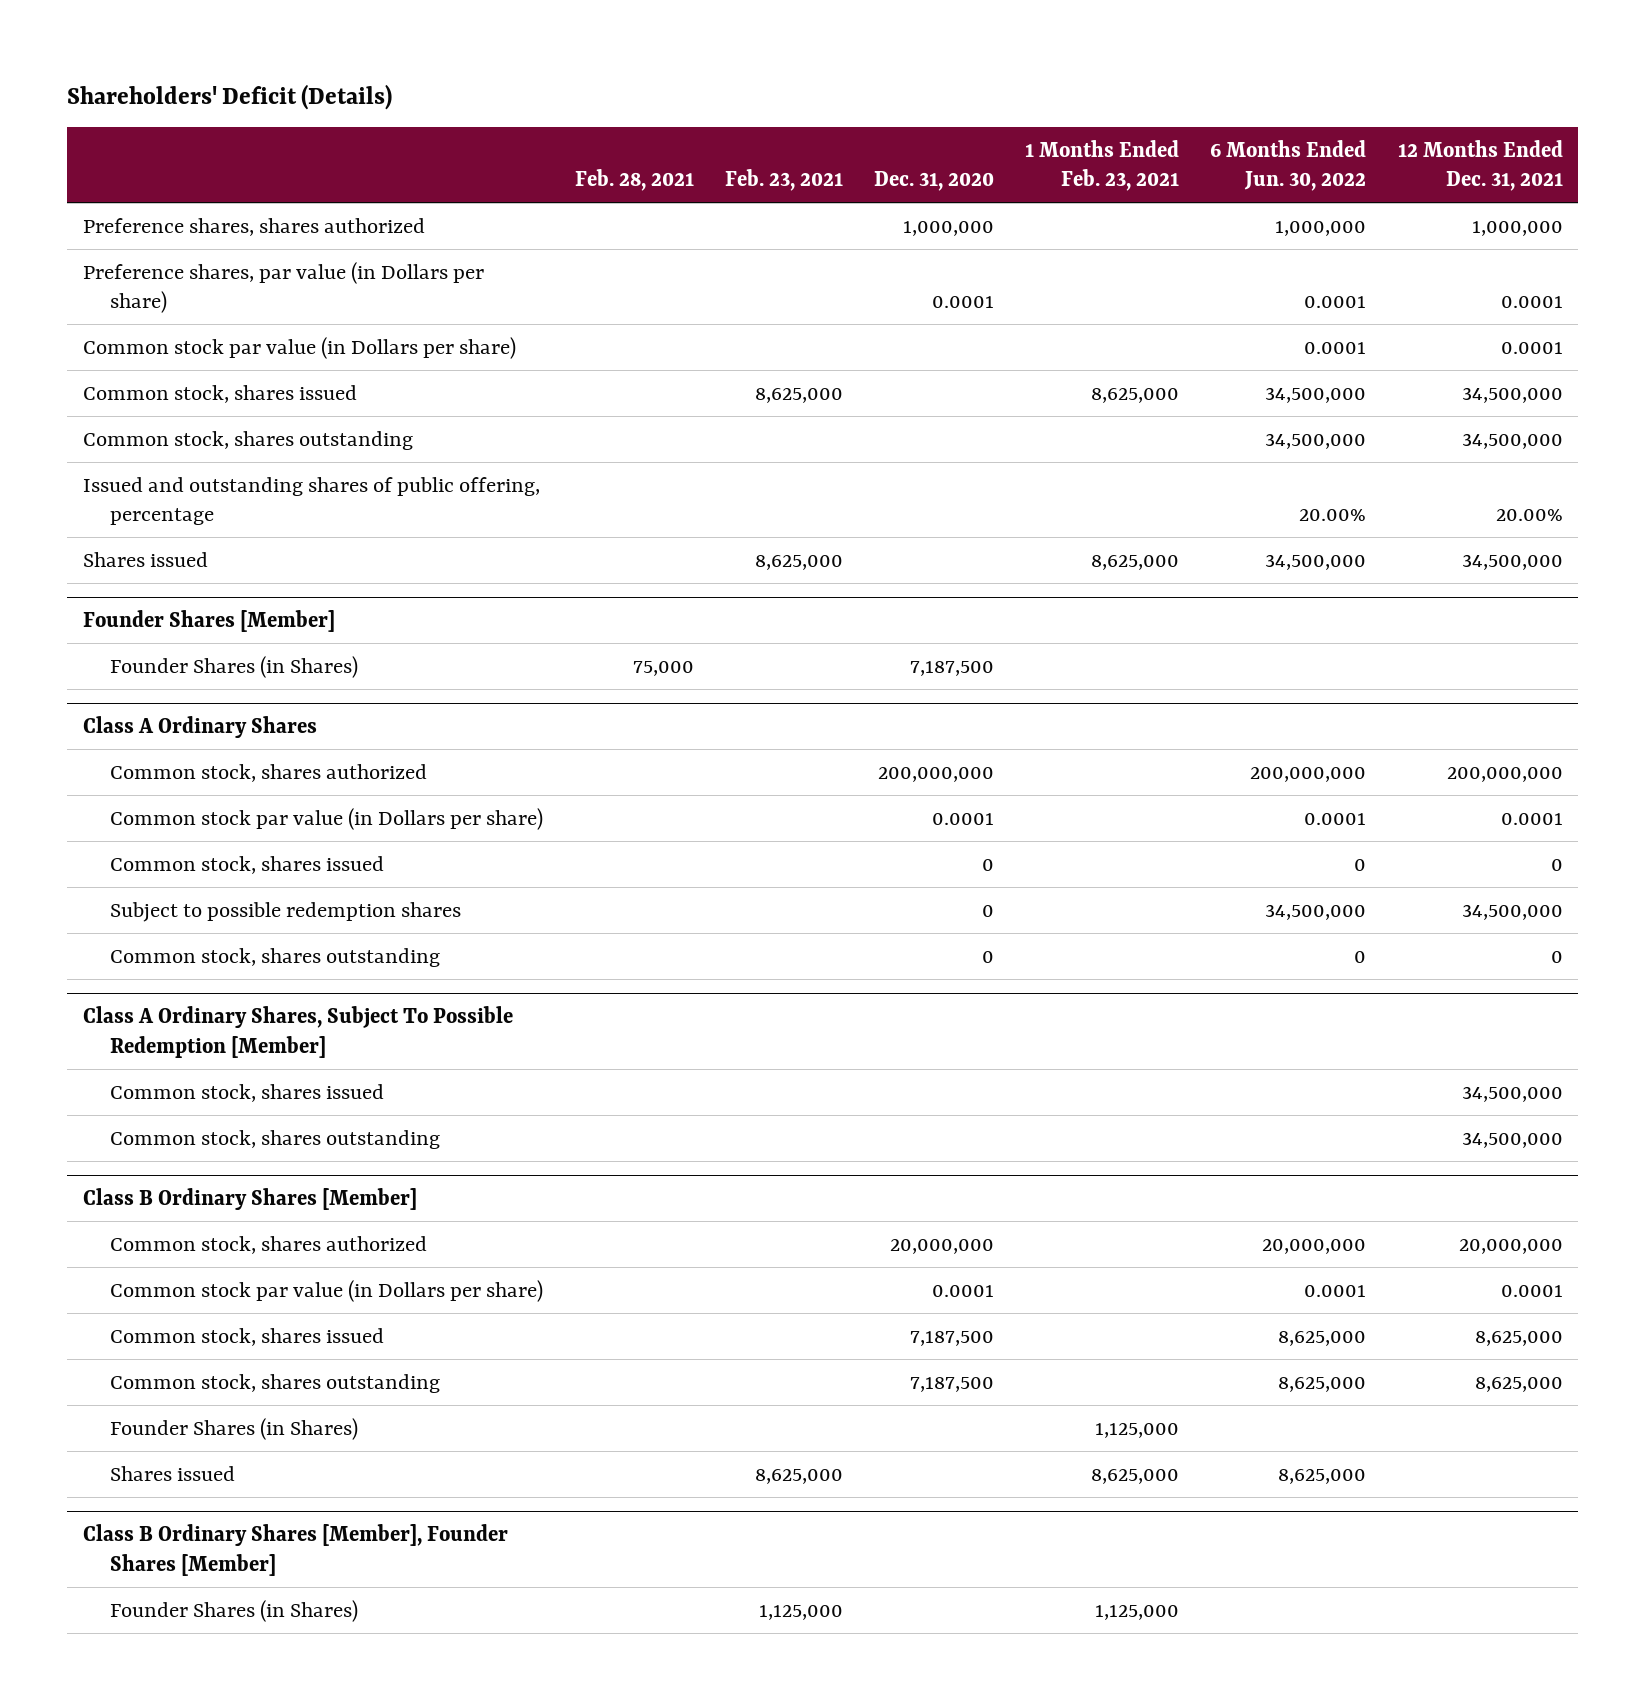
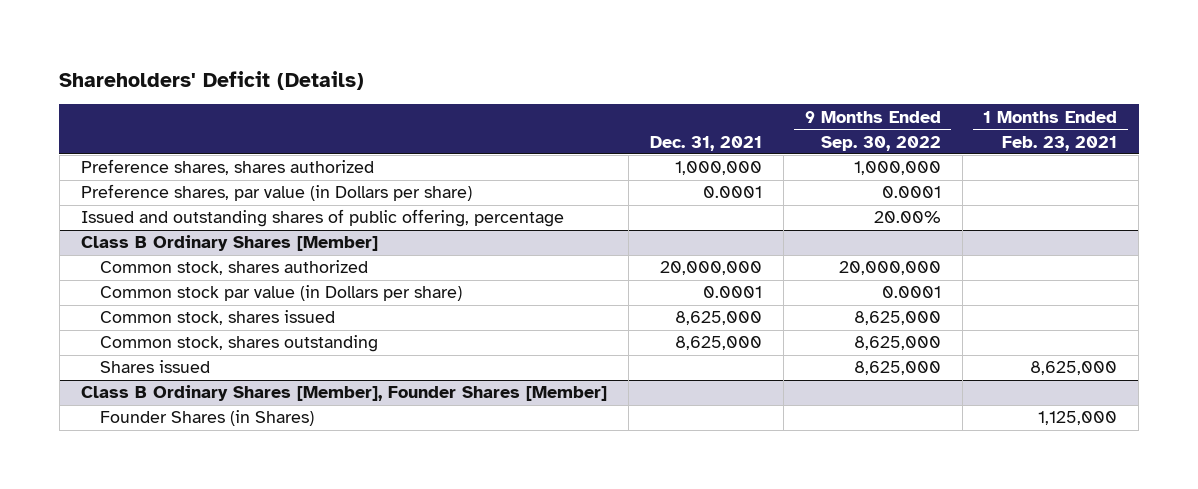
- | Feb. 28, 2021 | Feb. 23, 2021 | Dec. 31, 2020 | 1 Months Ended Feb. 23, 2021 | 6 Months Ended Jun. 30, 2022 | 12 Months Ended Dec. 31, 2021
+ | Dec. 31, 2021 | 9 Months Ended Sep. 30, 2022 | 1 Months Ended Feb. 23, 2021
- Common stock par value (in Dollars per share) | | | | | 0.0001 | 0.0001
- Common stock, shares issued | | 8,625,000 | | 8,625,000 | 34,500,000 | 34,500,000
- Common stock, shares outstanding | | | | | 34,500,000 | 34,500,000
- Shares issued | | 8,625,000 | | 8,625,000 | 34,500,000 | 34,500,000
- Founder Shares [Member]
- Founder Shares (in Shares) | 75,000 | | 7,187,500 | | |
- Class A Ordinary Shares
- Common stock, shares authorized | | | 200,000,000 | | 200,000,000 | 200,000,000
- Common stock par value (in Dollars per share) | | | 0.0001 | | 0.0001 | 0.0001
- Common stock, shares issued | | | 0 | | 0 | 0
- Subject to possible redemption shares | | | 0 | | 34,500,000 | 34,500,000
- Common stock, shares outstanding | | | 0 | | 0 | 0
- Class A Ordinary Shares, Subject To Possible Redemption [Member]
- Common stock, shares issued | | | | | | 34,500,000
- Common stock, shares outstanding | | | | | | 34,500,000
@ Class B Ordinary Shares [Member]
- Founder Shares (in Shares) | | | | 1,125,000 | |

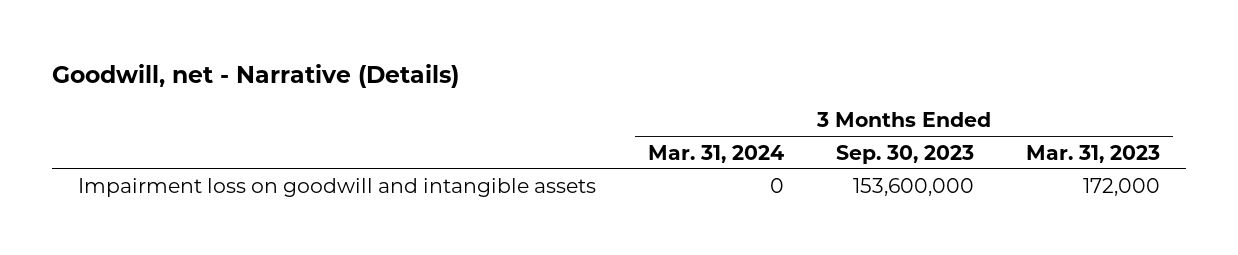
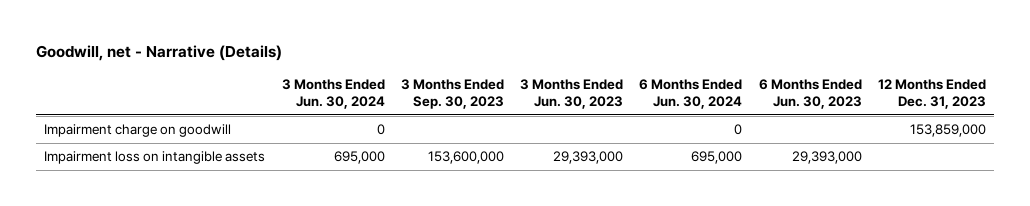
- | 3 Months Ended Mar. 31, 2024 | 3 Months Ended Sep. 30, 2023 | 3 Months Ended Mar. 31, 2023
+ | 3 Months Ended Jun. 30, 2024 | 3 Months Ended Sep. 30, 2023 | 3 Months Ended Jun. 30, 2023 | 6 Months Ended Jun. 30, 2024 | 6 Months Ended Jun. 30, 2023 | 12 Months Ended Dec. 31, 2023
- Impairment loss on goodwill and intangible assets | 0 | 153,600,000 | 172,000
+ Impairment charge on goodwill | 0 | | | 0 | | 153,859,000
+ Impairment loss on intangible assets | 695,000 | 153,600,000 | 29,393,000 | 695,000 | 29,393,000 |

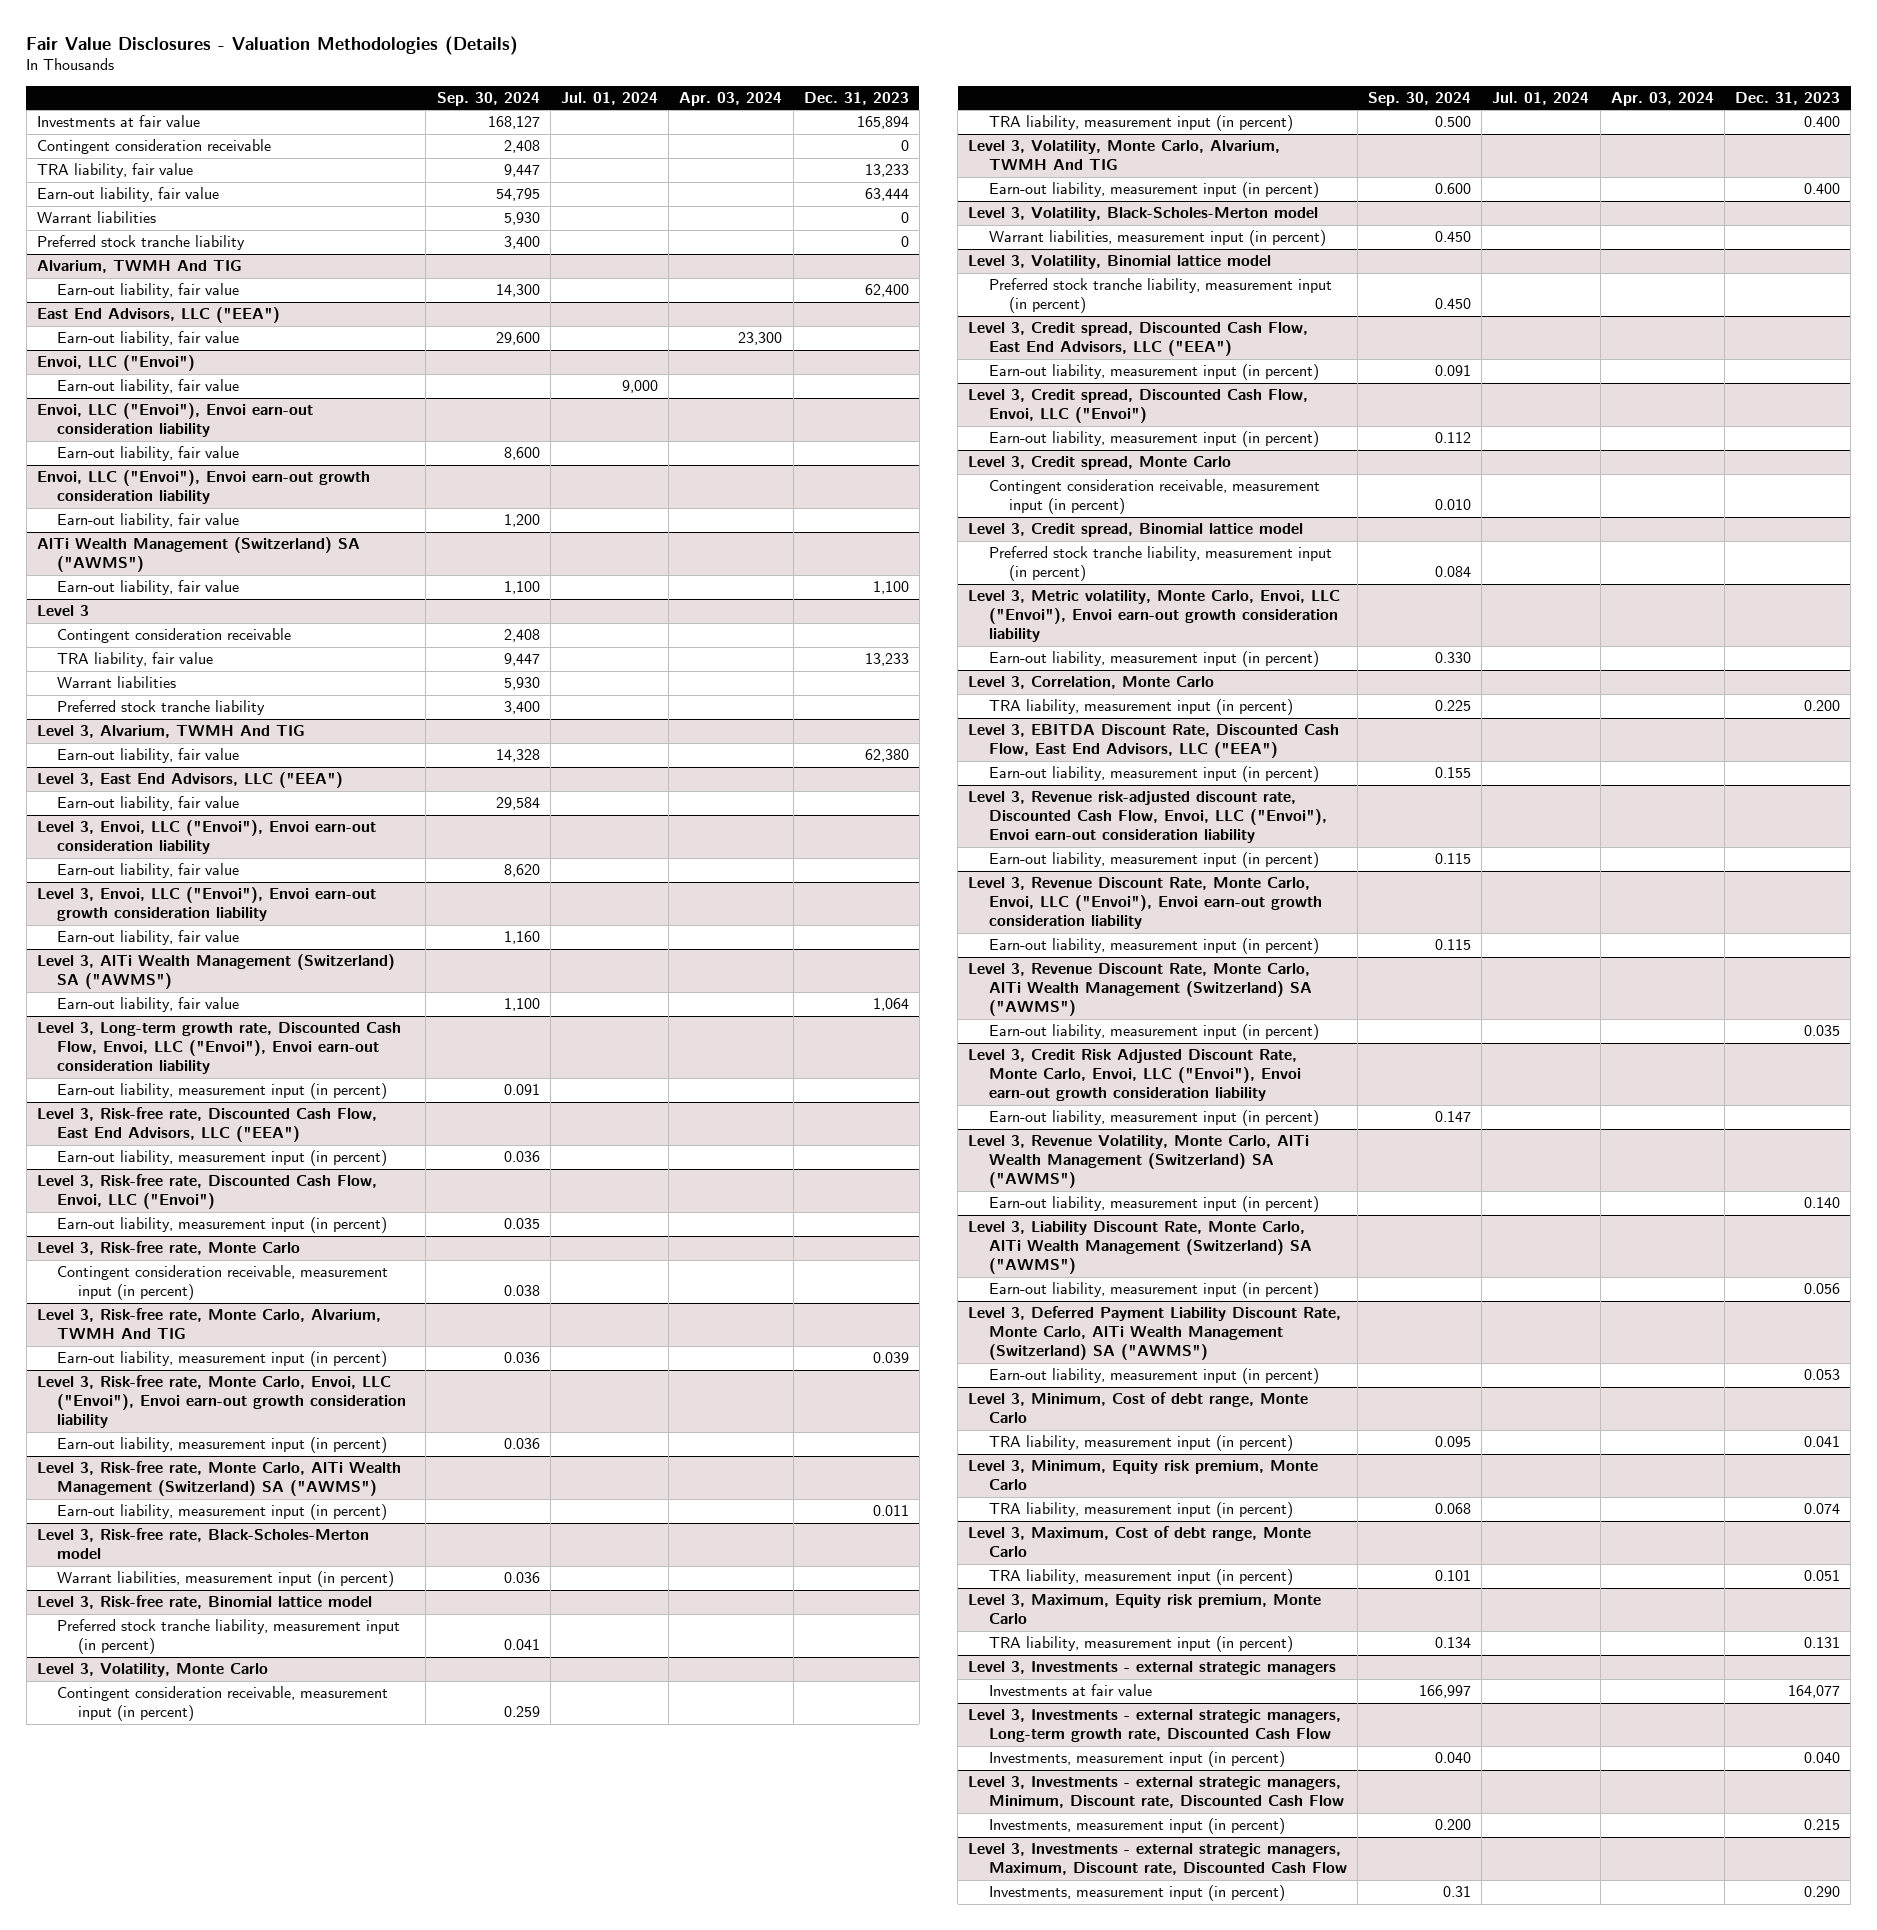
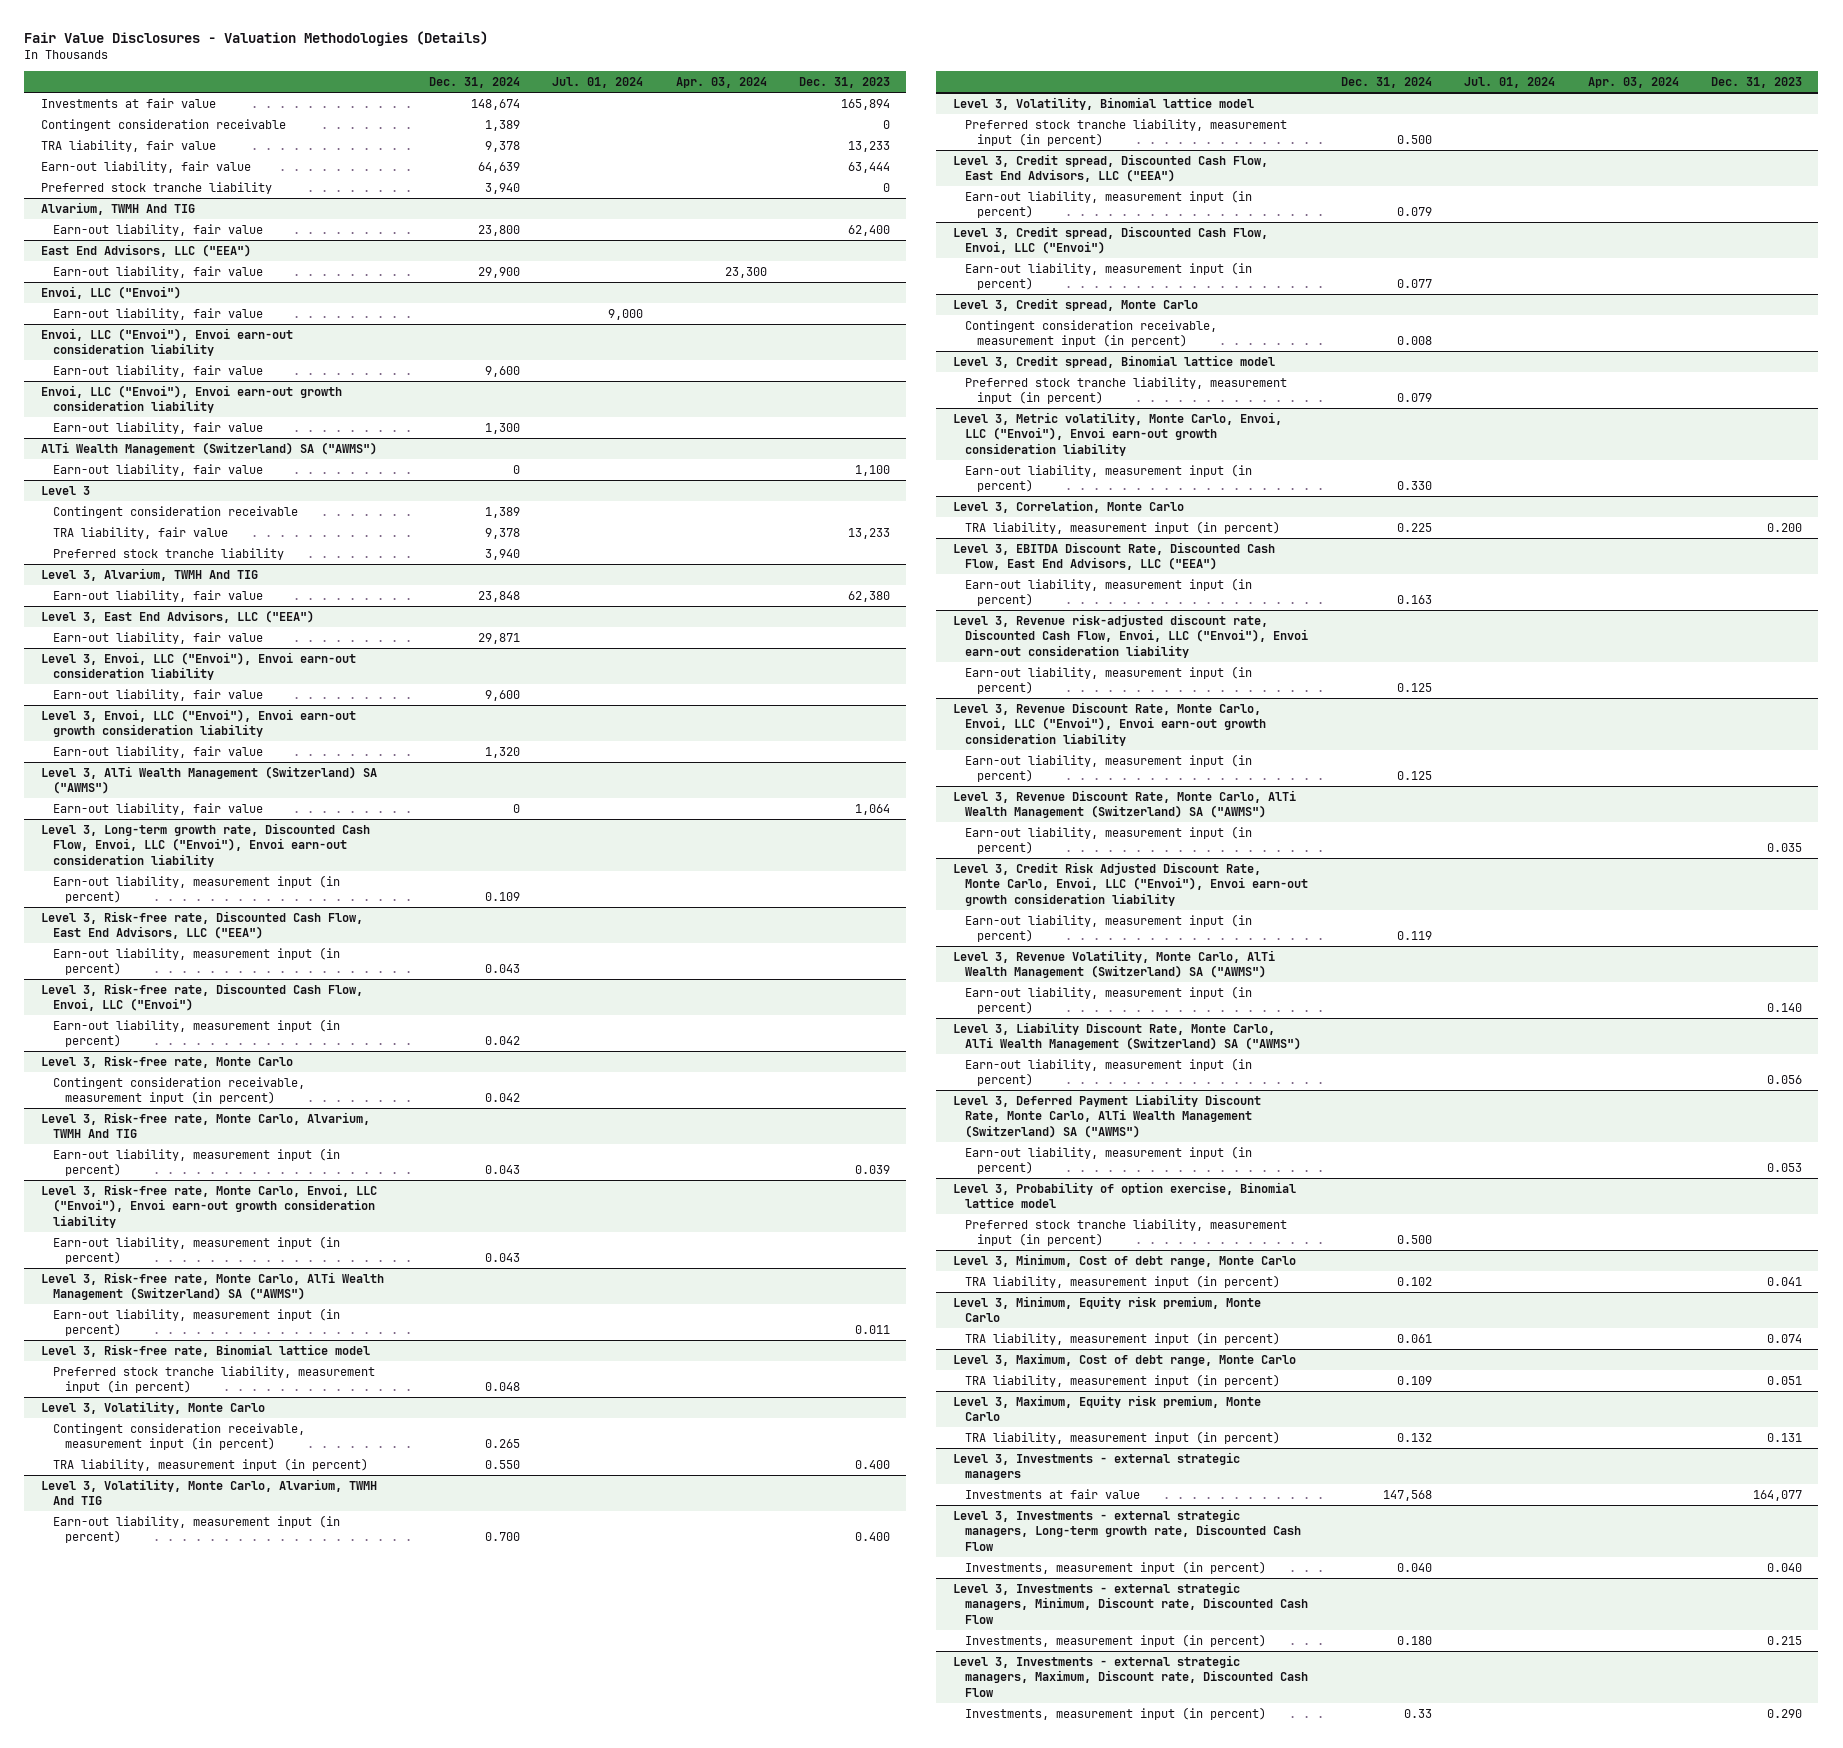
- | Sep. 30, 2024 | Jul. 01, 2024 | Apr. 03, 2024 | Dec. 31, 2023
+ | Dec. 31, 2024 | Jul. 01, 2024 | Apr. 03, 2024 | Dec. 31, 2023
- Warrant liabilities | 5,930 | | | 0
@ Level 3
- Warrant liabilities | 5,930 | | |
- Level 3, Risk-free rate, Black-Scholes-Merton model
- Warrant liabilities, measurement input (in percent) | 0.036 | | |
- Level 3, Volatility, Black-Scholes-Merton model
- Warrant liabilities, measurement input (in percent) | 0.450 | | |
+ Level 3, Probability of option exercise, Binomial lattice model
+ Preferred stock tranche liability, measurement input (in percent) | 0.500 | | |

